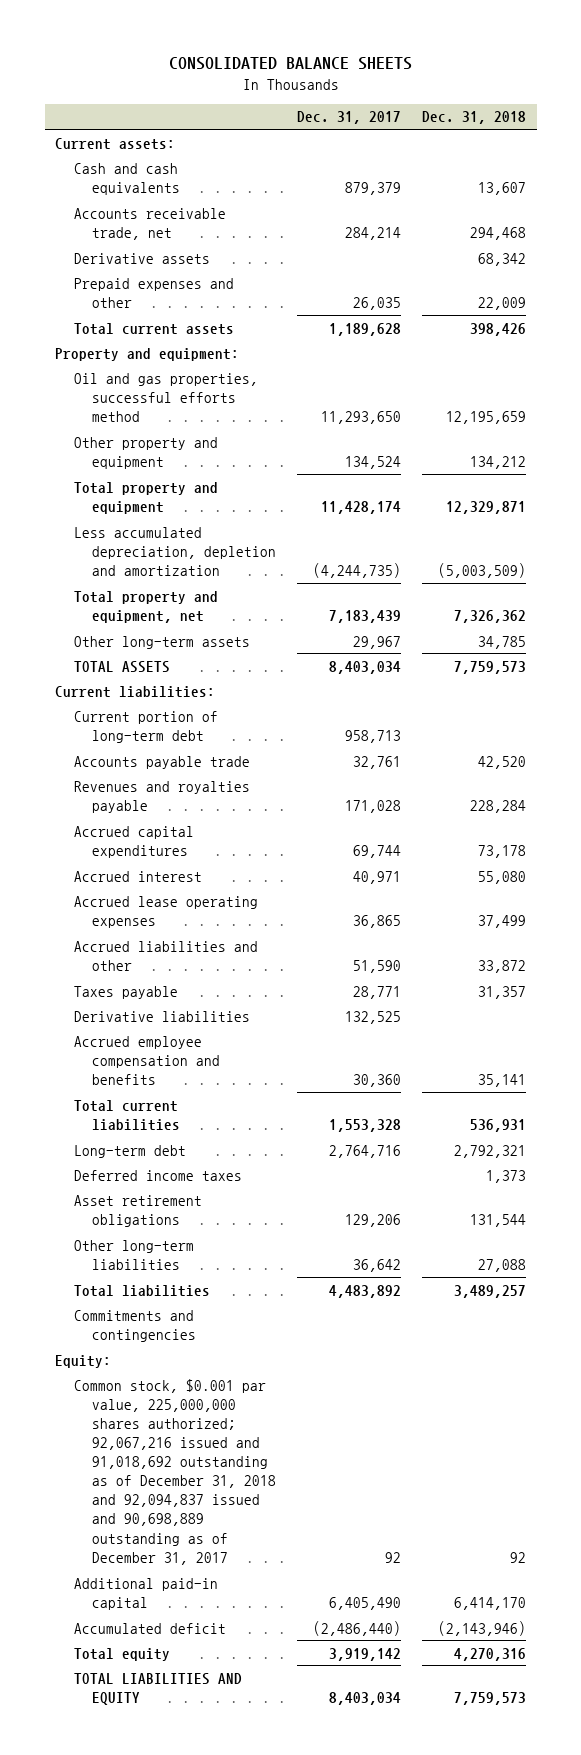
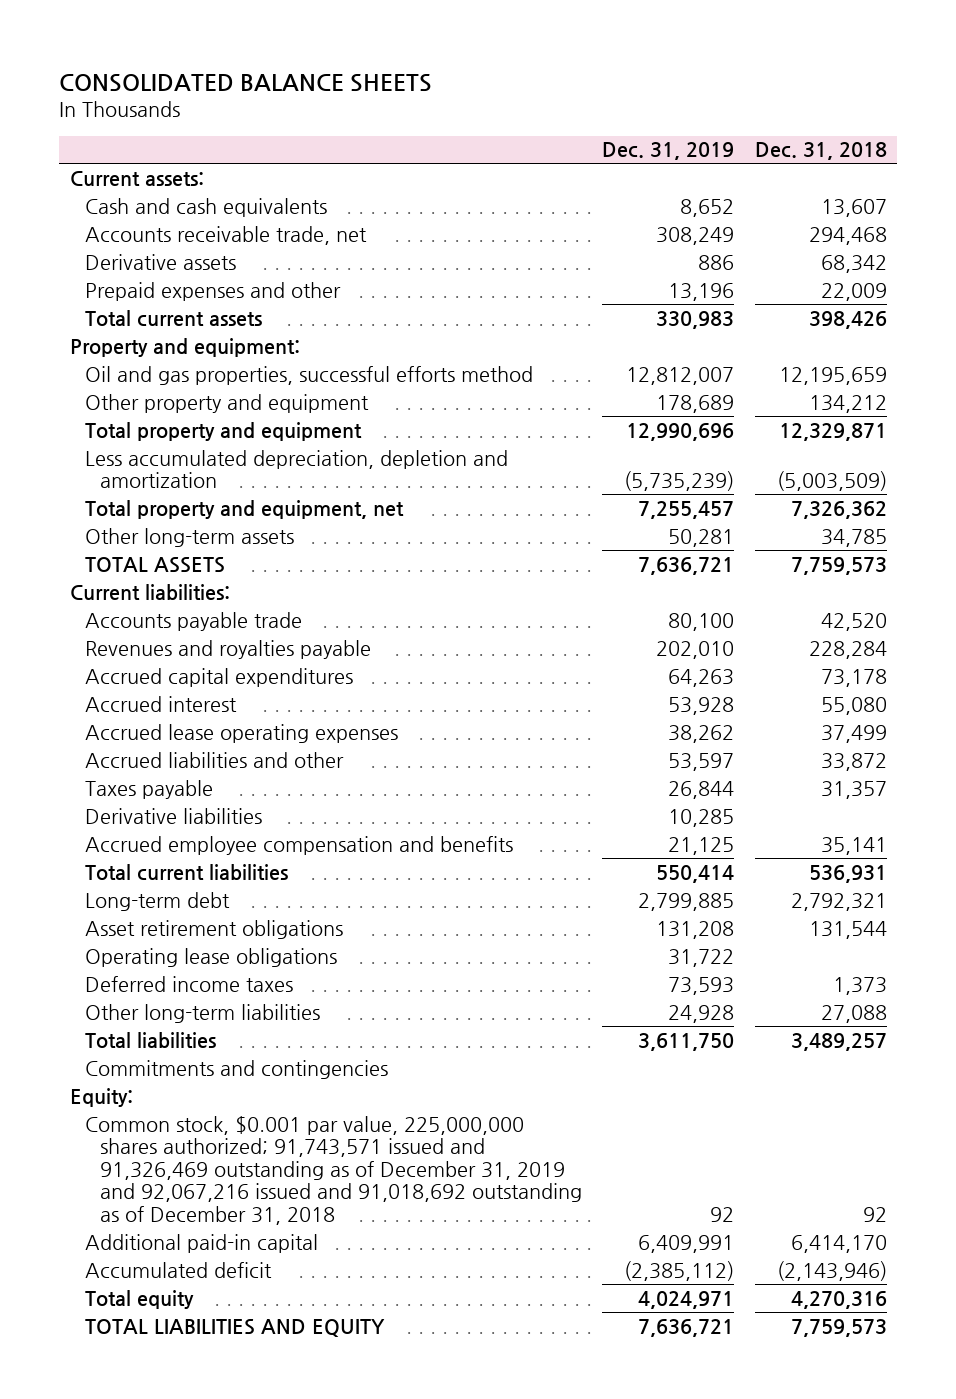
- | Dec. 31, 2017 | Dec. 31, 2018
+ | Dec. 31, 2019 | Dec. 31, 2018
- Current portion of long-term debt | 958,713 |
+ Operating lease obligations | 31,722 |
moved down: Deferred income taxes | 73,593 | 1,373
- Common stock, $0.001 par value, 225,000,000 shares authorized; 92,067,216 issued and 91,018,692 outstanding as of December 31, 2018 and 92,094,837 issued and 90,698,889 outstanding as of December 31, 2017 | 92 | 92
+ Common stock, $0.001 par value, 225,000,000 shares authorized; 91,743,571 issued and 91,326,469 outstanding as of December 31, 2019 and 92,067,216 issued and 91,018,692 outstanding as of December 31, 2018 | 92 | 92

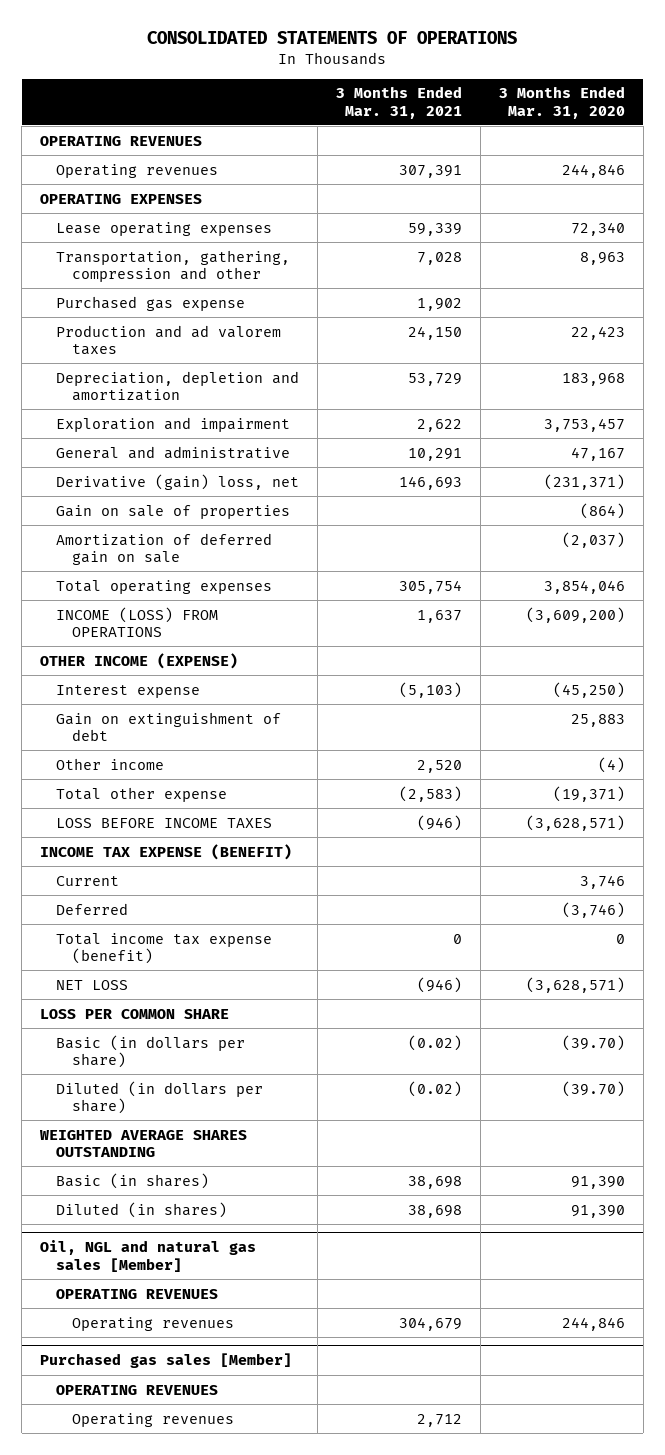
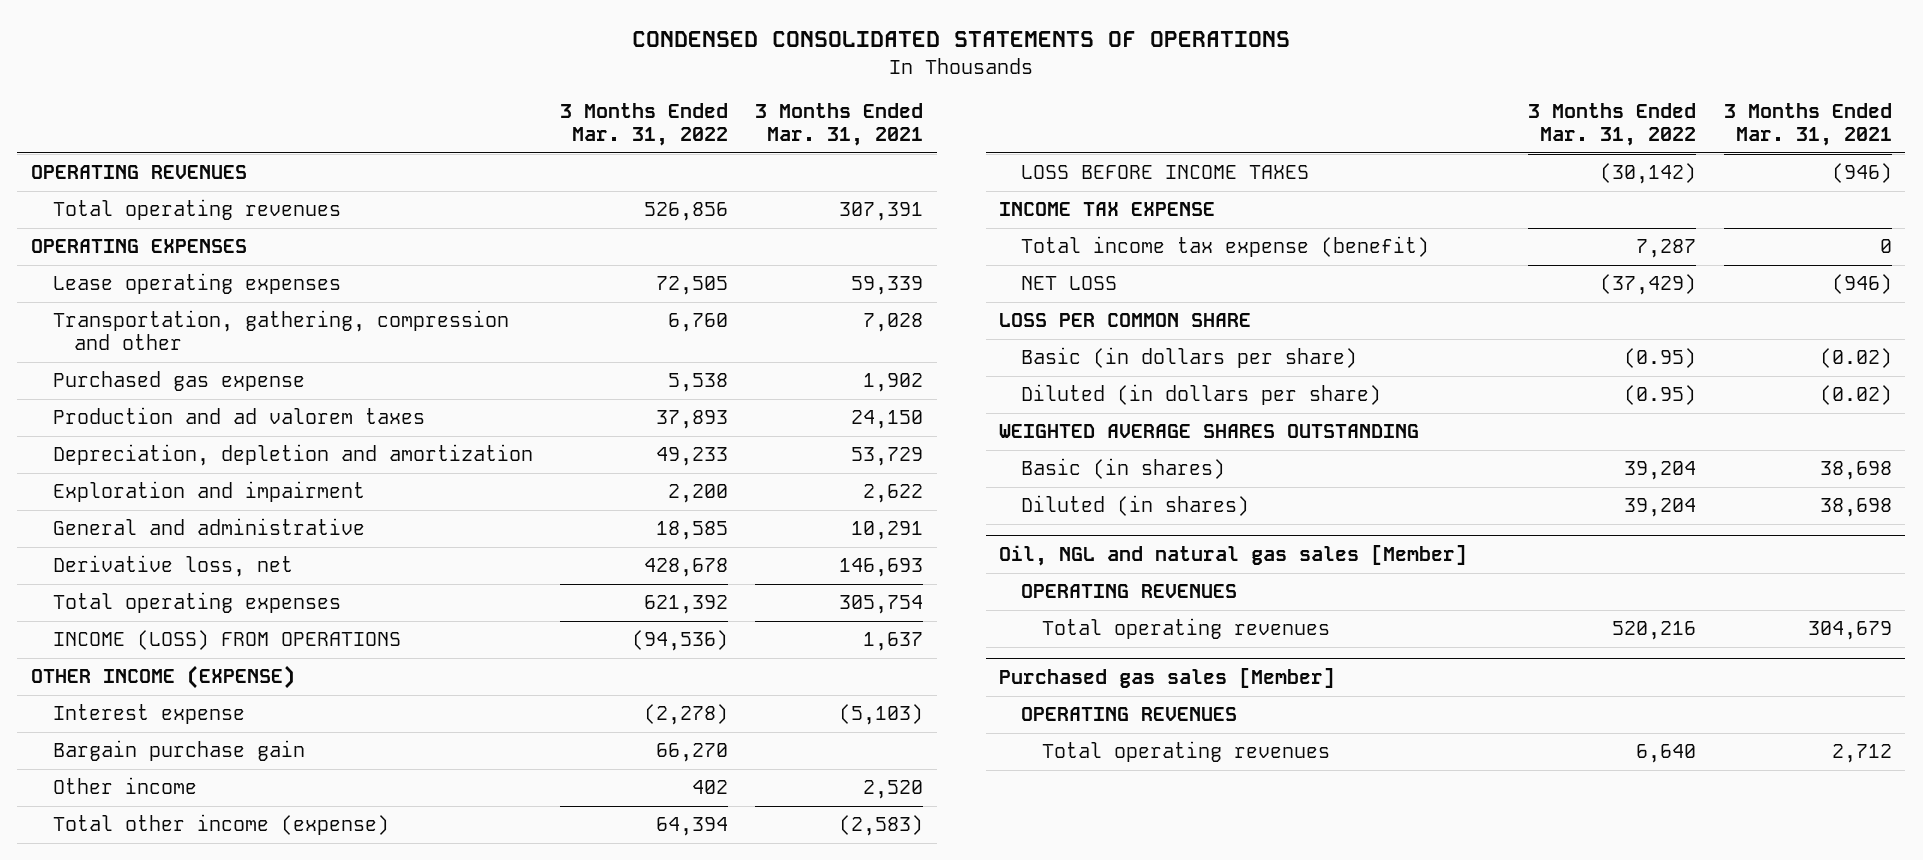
- CONSOLIDATED STATEMENTS OF OPERATIONS
+ CONDENSED CONSOLIDATED STATEMENTS OF OPERATIONS
- | 3 Months Ended Mar. 31, 2021 | 3 Months Ended Mar. 31, 2020
+ | 3 Months Ended Mar. 31, 2022 | 3 Months Ended Mar. 31, 2021
- Operating revenues | 307,391 | 244,846
+ Total operating revenues | 526,856 | 307,391
- Derivative (gain) loss, net | 146,693 | (231,371)
- Gain on sale of properties | | (864)
- Amortization of deferred gain on sale | | (2,037)
+ Derivative loss, net | 428,678 | 146,693
- Gain on extinguishment of debt | | 25,883
+ Bargain purchase gain | 66,270 |
- Total other expense | (2,583) | (19,371)
+ Total other income (expense) | 64,394 | (2,583)
- INCOME TAX EXPENSE (BENEFIT)
- Current | | 3,746
- Deferred | | (3,746)
+ INCOME TAX EXPENSE
@ Oil, NGL and natural gas sales [Member]
- Operating revenues | 304,679 | 244,846
+ Total operating revenues | 520,216 | 304,679
@ Purchased gas sales [Member]
- Operating revenues | 2,712 |
+ Total operating revenues | 6,640 | 2,712

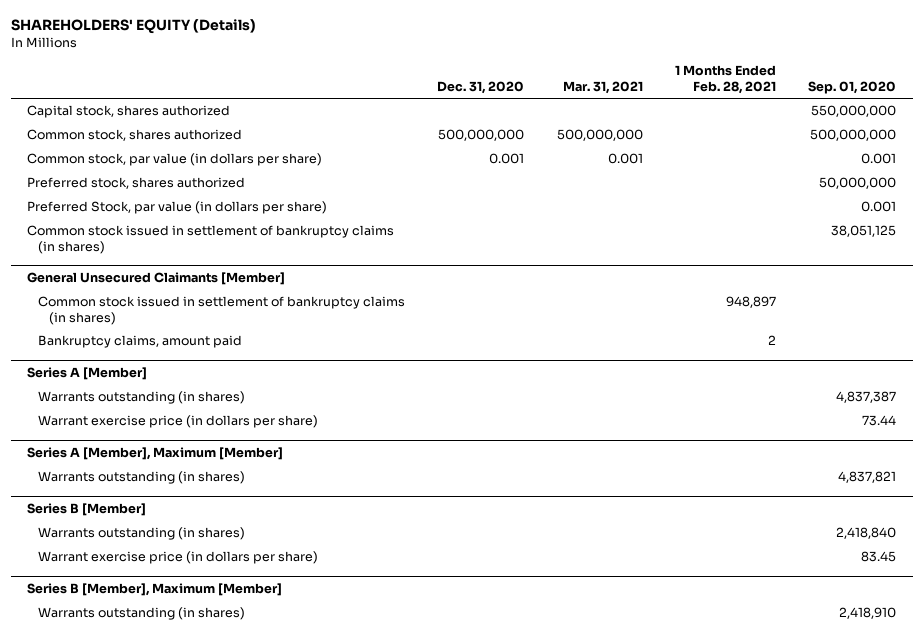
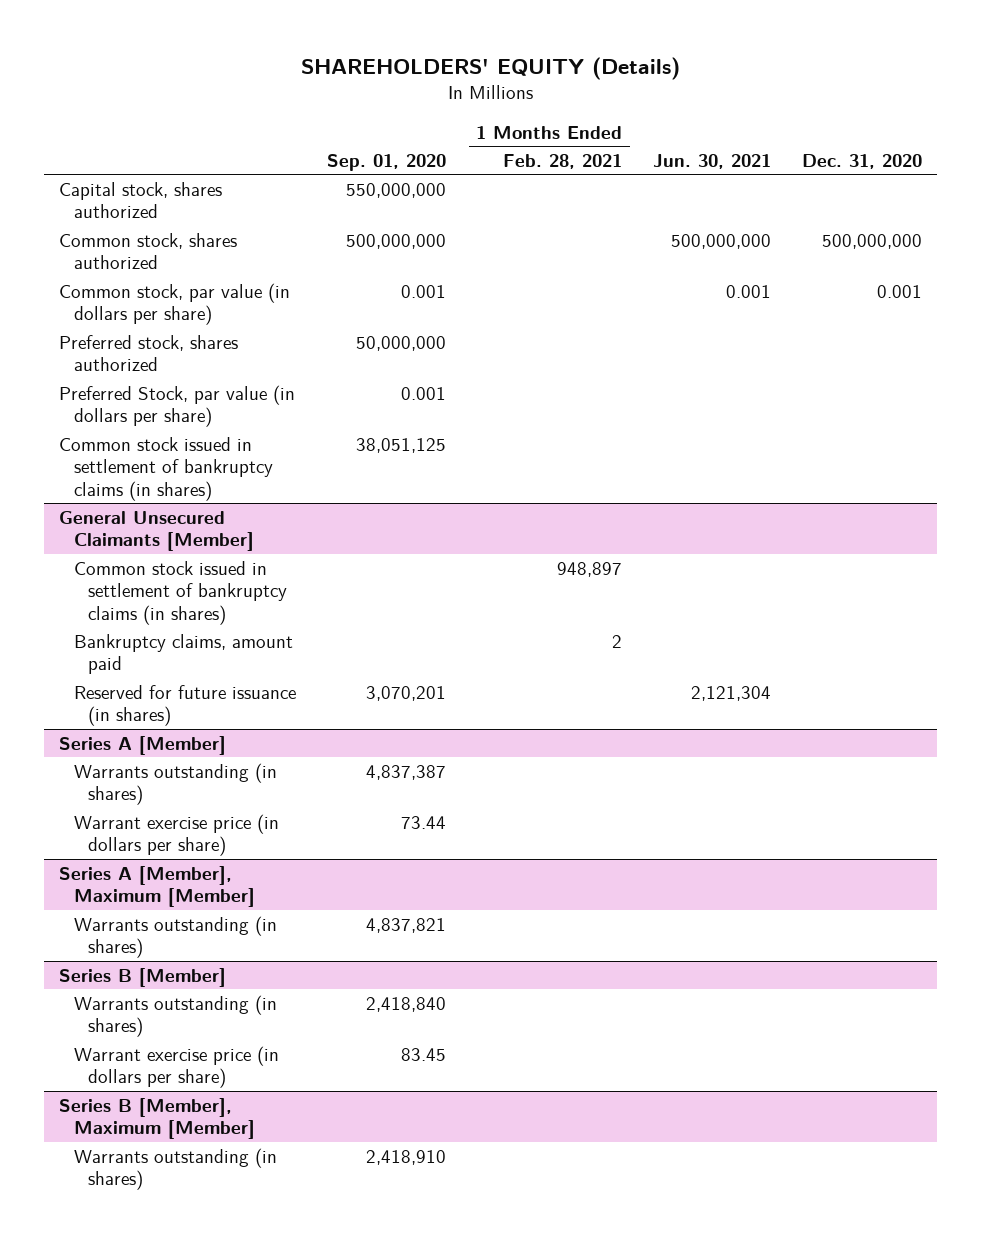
- | Dec. 31, 2020 | Mar. 31, 2021 | 1 Months Ended Feb. 28, 2021 | Sep. 01, 2020
+ | Sep. 01, 2020 | 1 Months Ended Feb. 28, 2021 | Jun. 30, 2021 | Dec. 31, 2020
@ General Unsecured Claimants [Member]
+ Reserved for future issuance (in shares) | 3,070,201 | | 2,121,304 |

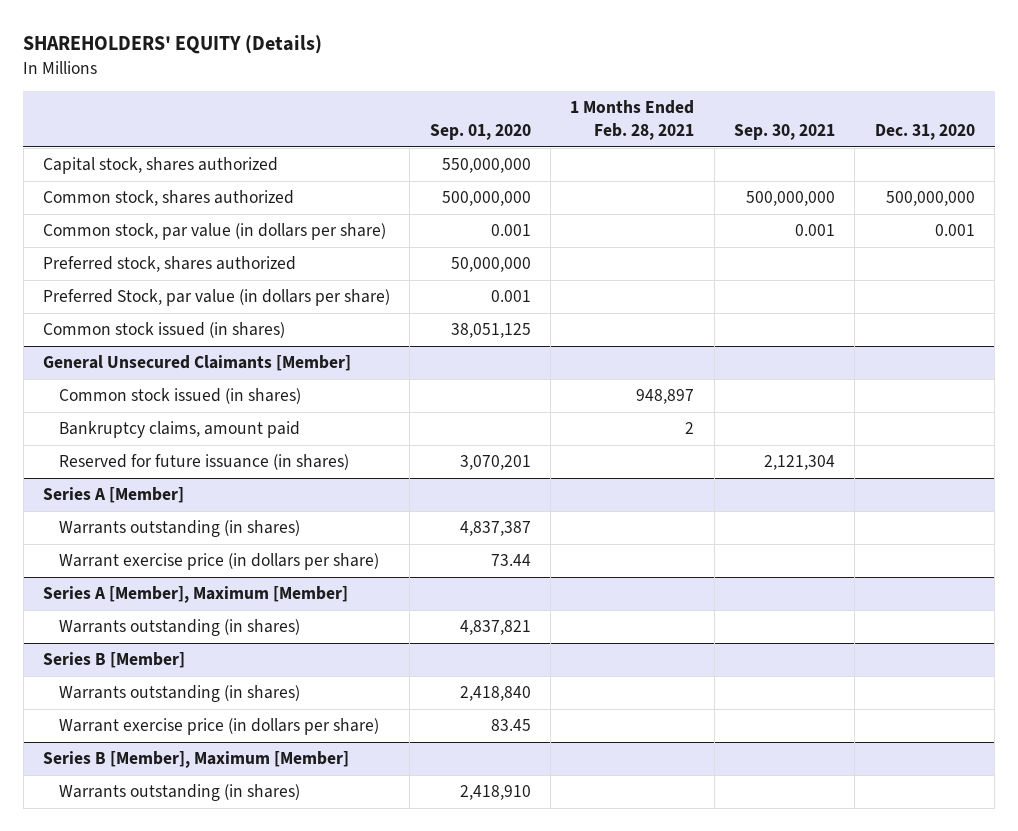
- | Sep. 01, 2020 | 1 Months Ended Feb. 28, 2021 | Jun. 30, 2021 | Dec. 31, 2020
+ | Sep. 01, 2020 | 1 Months Ended Feb. 28, 2021 | Sep. 30, 2021 | Dec. 31, 2020
- Common stock issued in settlement of bankruptcy claims (in shares) | 38,051,125 | | |
+ Common stock issued (in shares) | 38,051,125 | | |
@ General Unsecured Claimants [Member]
- Common stock issued in settlement of bankruptcy claims (in shares) | | 948,897 | |
+ Common stock issued (in shares) | | 948,897 | |

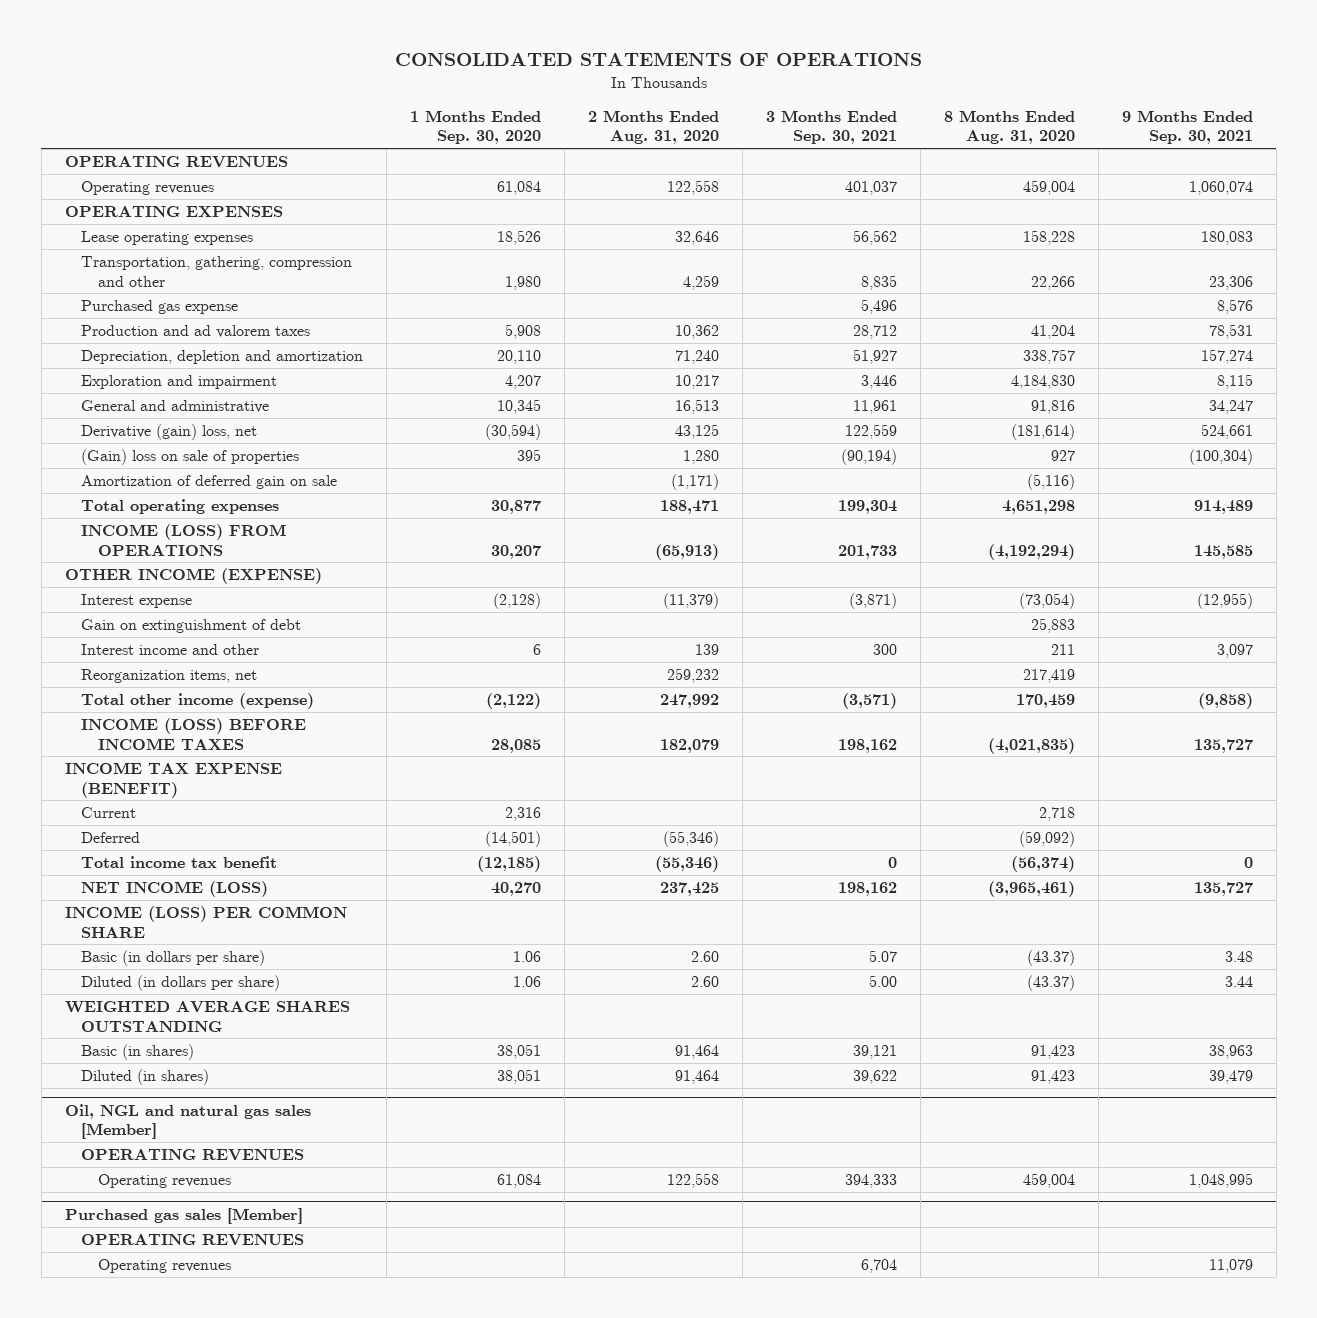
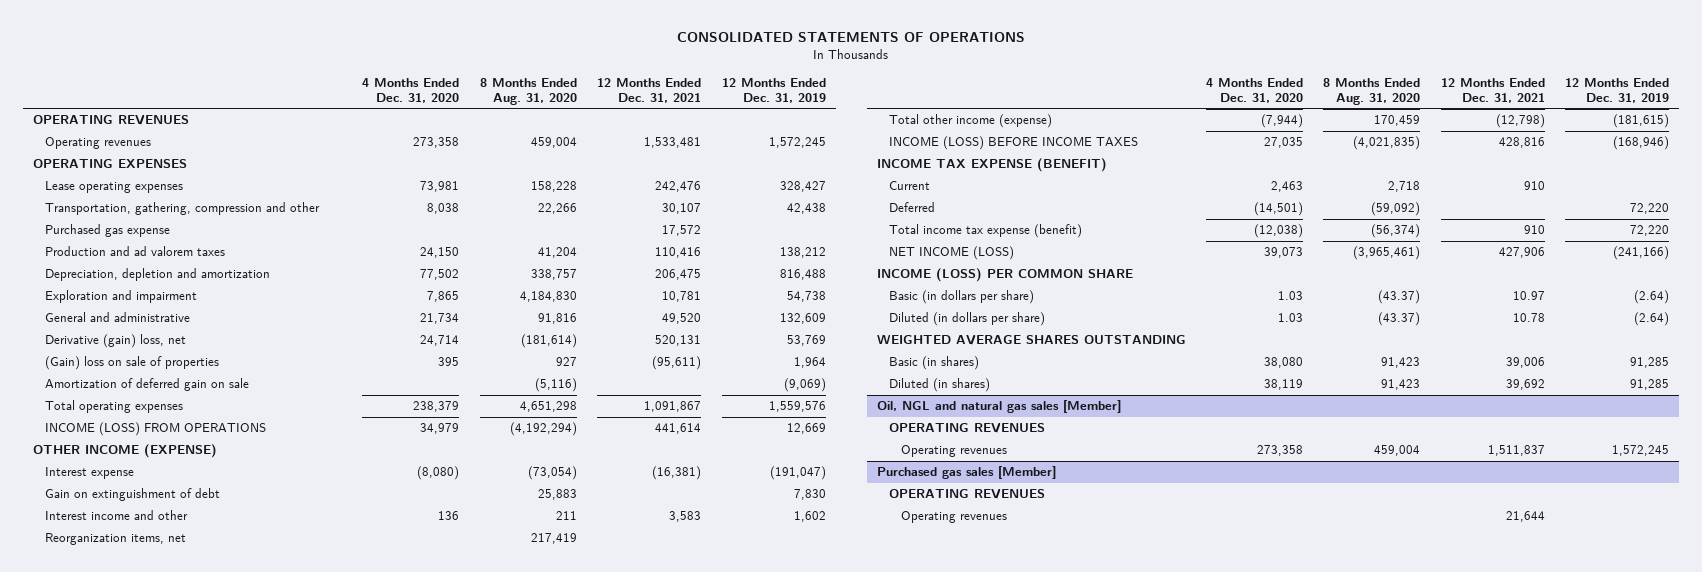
- | 1 Months Ended Sep. 30, 2020 | 2 Months Ended Aug. 31, 2020 | 3 Months Ended Sep. 30, 2021 | 8 Months Ended Aug. 31, 2020 | 9 Months Ended Sep. 30, 2021
+ | 4 Months Ended Dec. 31, 2020 | 8 Months Ended Aug. 31, 2020 | 12 Months Ended Dec. 31, 2021 | 12 Months Ended Dec. 31, 2019
- Total income tax benefit | (12,185) | (55,346) | 0 | (56,374) | 0
+ Total income tax expense (benefit) | (12,038) | (56,374) | 910 | 72,220

